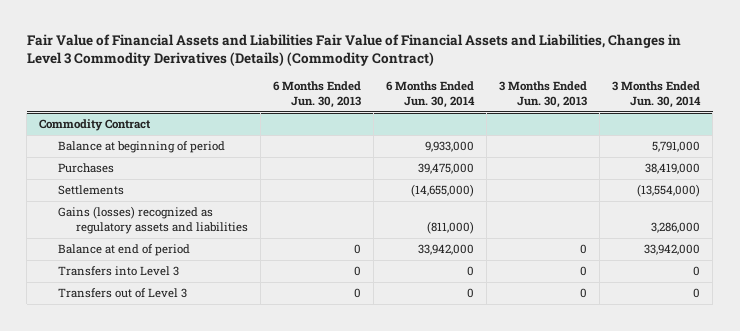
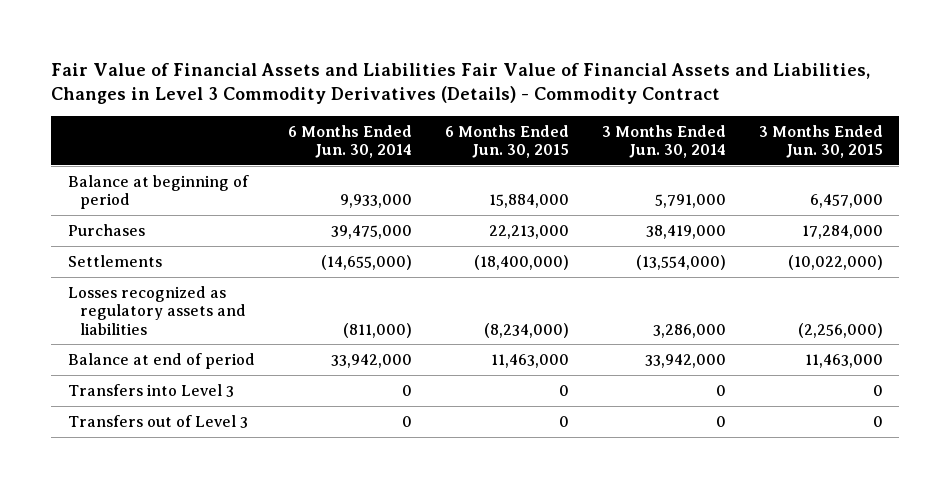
- Fair Value of Financial Assets and Liabilities Fair Value of Financial Assets and Liabilities, Changes in Level 3 Commodity Derivatives (Details) (Commodity Contract)
+ Fair Value of Financial Assets and Liabilities Fair Value of Financial Assets and Liabilities, Changes in Level 3 Commodity Derivatives (Details) - Commodity Contract
- | 6 Months Ended Jun. 30, 2013 | 6 Months Ended Jun. 30, 2014 | 3 Months Ended Jun. 30, 2013 | 3 Months Ended Jun. 30, 2014
+ | 6 Months Ended Jun. 30, 2014 | 6 Months Ended Jun. 30, 2015 | 3 Months Ended Jun. 30, 2014 | 3 Months Ended Jun. 30, 2015
- Commodity Contract
- Gains (losses) recognized as regulatory assets and liabilities | | (811,000) | | 3,286,000
+ Losses recognized as regulatory assets and liabilities | (811,000) | (8,234,000) | 3,286,000 | (2,256,000)

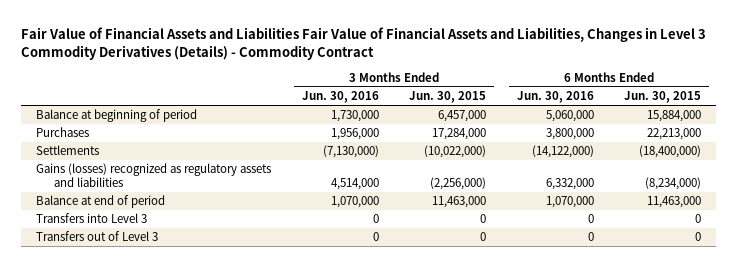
- | 6 Months Ended Jun. 30, 2014 | 6 Months Ended Jun. 30, 2015 | 3 Months Ended Jun. 30, 2014 | 3 Months Ended Jun. 30, 2015
+ | 3 Months Ended Jun. 30, 2016 | 3 Months Ended Jun. 30, 2015 | 6 Months Ended Jun. 30, 2016 | 6 Months Ended Jun. 30, 2015
- Losses recognized as regulatory assets and liabilities | (811,000) | (8,234,000) | 3,286,000 | (2,256,000)
+ Gains (losses) recognized as regulatory assets and liabilities | 4,514,000 | (2,256,000) | 6,332,000 | (8,234,000)

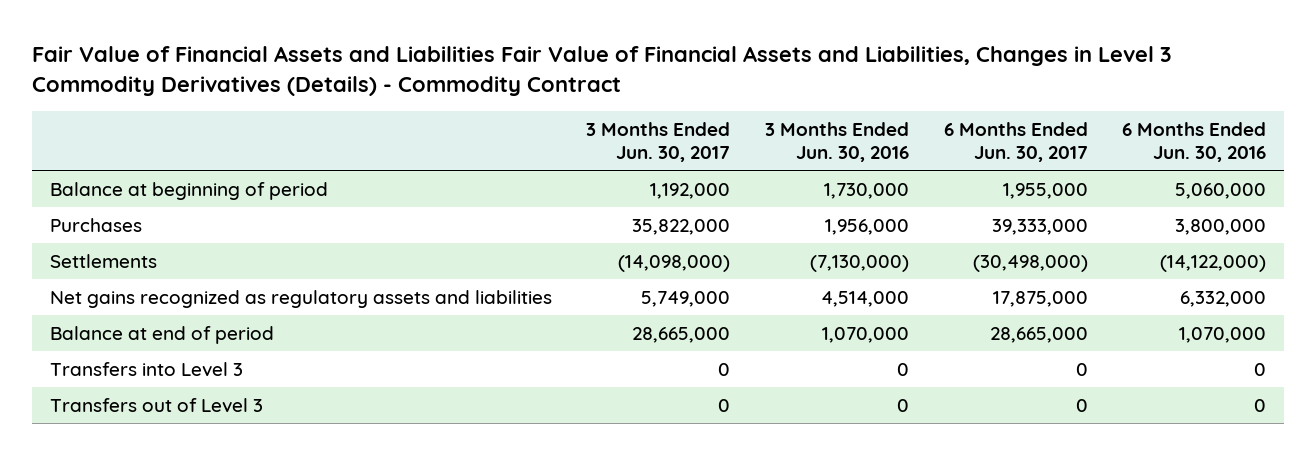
- | 3 Months Ended Jun. 30, 2016 | 3 Months Ended Jun. 30, 2015 | 6 Months Ended Jun. 30, 2016 | 6 Months Ended Jun. 30, 2015
+ | 3 Months Ended Jun. 30, 2017 | 3 Months Ended Jun. 30, 2016 | 6 Months Ended Jun. 30, 2017 | 6 Months Ended Jun. 30, 2016
- Gains (losses) recognized as regulatory assets and liabilities | 4,514,000 | (2,256,000) | 6,332,000 | (8,234,000)
+ Net gains recognized as regulatory assets and liabilities | 5,749,000 | 4,514,000 | 17,875,000 | 6,332,000

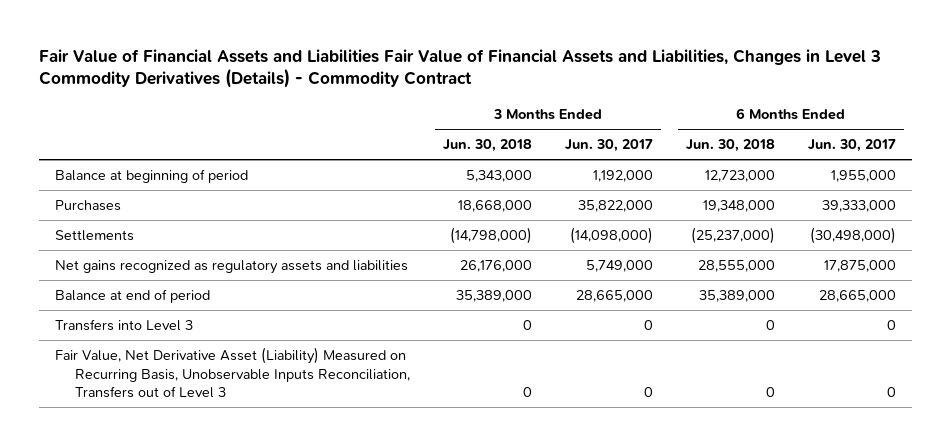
- | 3 Months Ended Jun. 30, 2017 | 3 Months Ended Jun. 30, 2016 | 6 Months Ended Jun. 30, 2017 | 6 Months Ended Jun. 30, 2016
+ | 3 Months Ended Jun. 30, 2018 | 3 Months Ended Jun. 30, 2017 | 6 Months Ended Jun. 30, 2018 | 6 Months Ended Jun. 30, 2017
- Transfers out of Level 3 | 0 | 0 | 0 | 0
+ Fair Value, Net Derivative Asset (Liability) Measured on Recurring Basis, Unobservable Inputs Reconciliation, Transfers out of Level 3 | 0 | 0 | 0 | 0

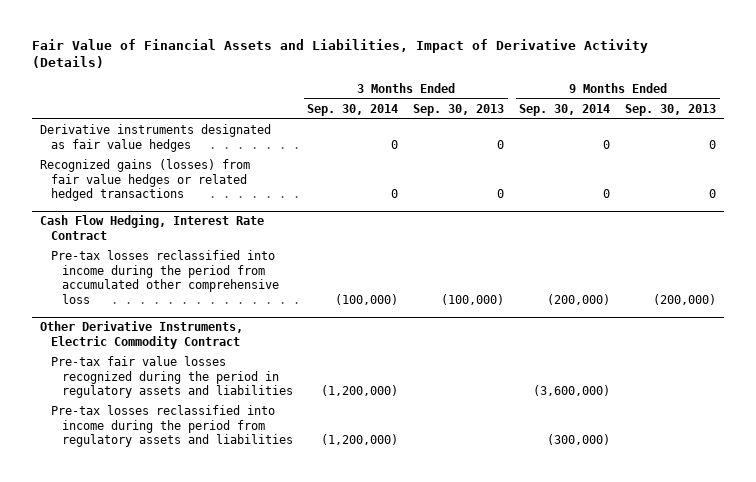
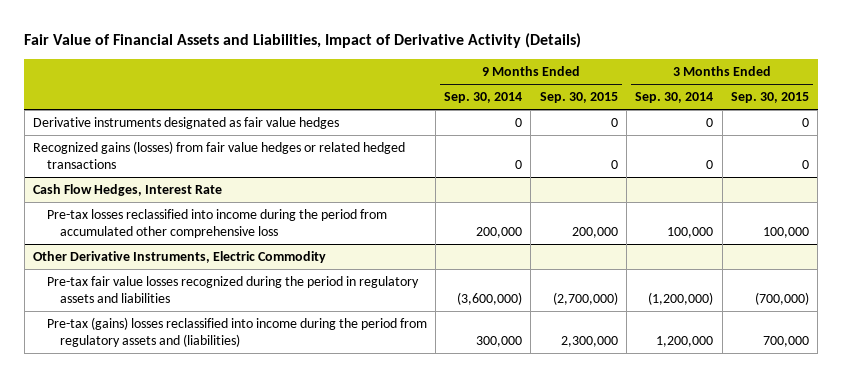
- | 3 Months Ended Sep. 30, 2014 | 3 Months Ended Sep. 30, 2013 | 9 Months Ended Sep. 30, 2014 | 9 Months Ended Sep. 30, 2013
+ | 9 Months Ended Sep. 30, 2014 | 9 Months Ended Sep. 30, 2015 | 3 Months Ended Sep. 30, 2014 | 3 Months Ended Sep. 30, 2015
- Cash Flow Hedging, Interest Rate Contract
- Pre-tax losses reclassified into income during the period from accumulated other comprehensive loss | (100,000) | (100,000) | (200,000) | (200,000)
- Other Derivative Instruments, Electric Commodity Contract
+ Cash Flow Hedges, Interest Rate
+ Pre-tax losses reclassified into income during the period from accumulated other comprehensive loss | 200,000 | 200,000 | 100,000 | 100,000
+ Other Derivative Instruments, Electric Commodity
- Pre-tax losses reclassified into income during the period from regulatory assets and liabilities | (1,200,000) | | (300,000) |
+ Pre-tax (gains) losses reclassified into income during the period from regulatory assets and (liabilities) | 300,000 | 2,300,000 | 1,200,000 | 700,000

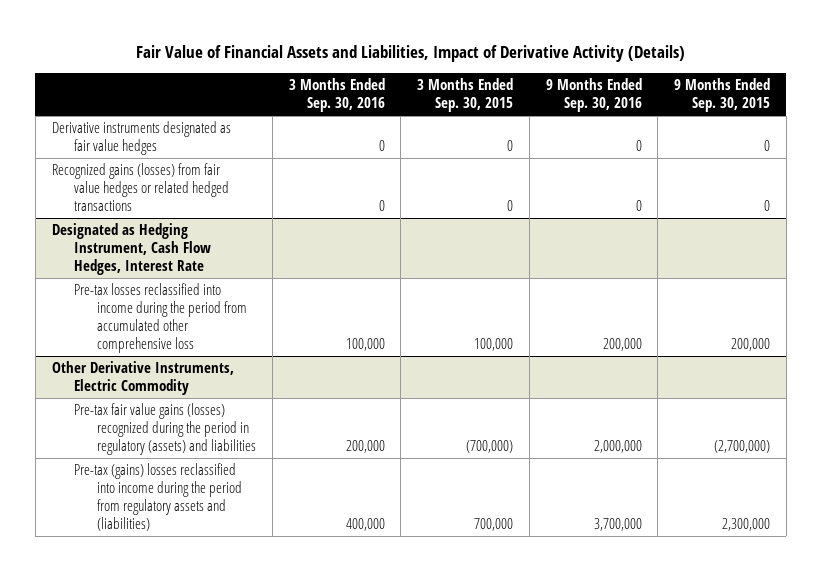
- | 9 Months Ended Sep. 30, 2014 | 9 Months Ended Sep. 30, 2015 | 3 Months Ended Sep. 30, 2014 | 3 Months Ended Sep. 30, 2015
+ | 3 Months Ended Sep. 30, 2016 | 3 Months Ended Sep. 30, 2015 | 9 Months Ended Sep. 30, 2016 | 9 Months Ended Sep. 30, 2015
- Cash Flow Hedges, Interest Rate
+ Designated as Hedging Instrument, Cash Flow Hedges, Interest Rate
@ Other Derivative Instruments, Electric Commodity
- Pre-tax fair value losses recognized during the period in regulatory assets and liabilities | (3,600,000) | (2,700,000) | (1,200,000) | (700,000)
+ Pre-tax fair value gains (losses) recognized during the period in regulatory (assets) and liabilities | 200,000 | (700,000) | 2,000,000 | (2,700,000)

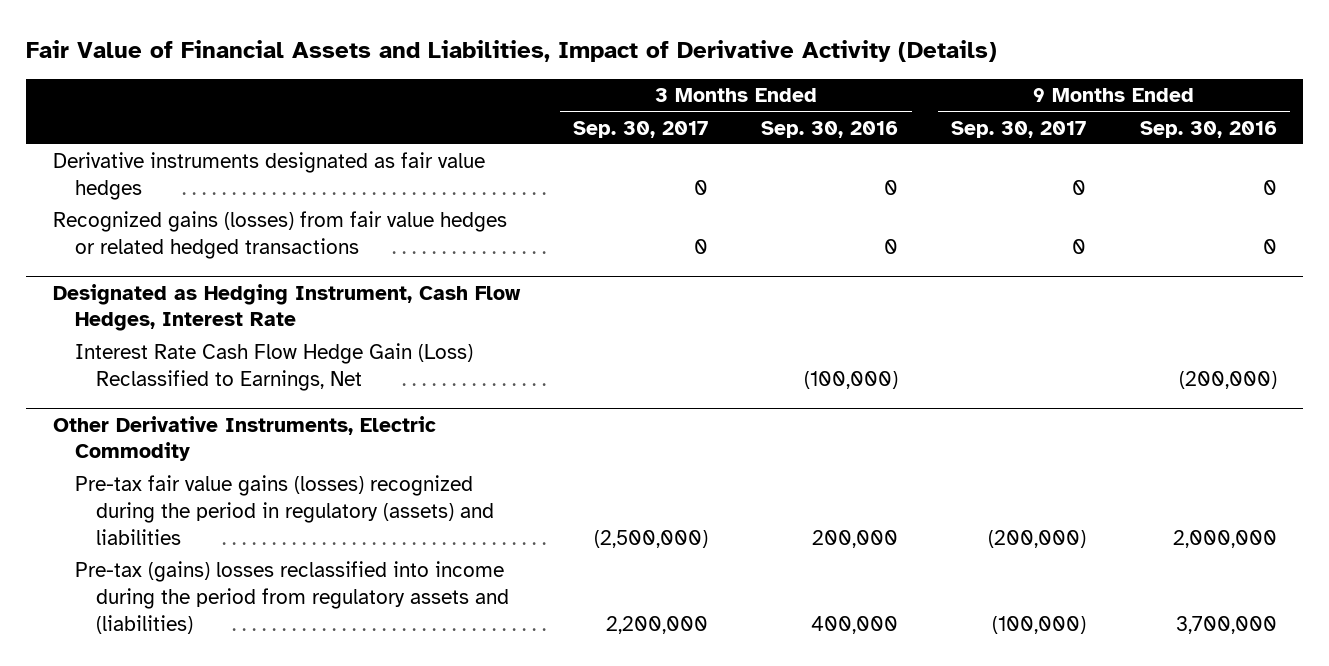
- | 3 Months Ended Sep. 30, 2016 | 3 Months Ended Sep. 30, 2015 | 9 Months Ended Sep. 30, 2016 | 9 Months Ended Sep. 30, 2015
+ | 3 Months Ended Sep. 30, 2017 | 3 Months Ended Sep. 30, 2016 | 9 Months Ended Sep. 30, 2017 | 9 Months Ended Sep. 30, 2016
@ Designated as Hedging Instrument, Cash Flow Hedges, Interest Rate
- Pre-tax losses reclassified into income during the period from accumulated other comprehensive loss | 100,000 | 100,000 | 200,000 | 200,000
+ Interest Rate Cash Flow Hedge Gain (Loss) Reclassified to Earnings, Net | | (100,000) | | (200,000)

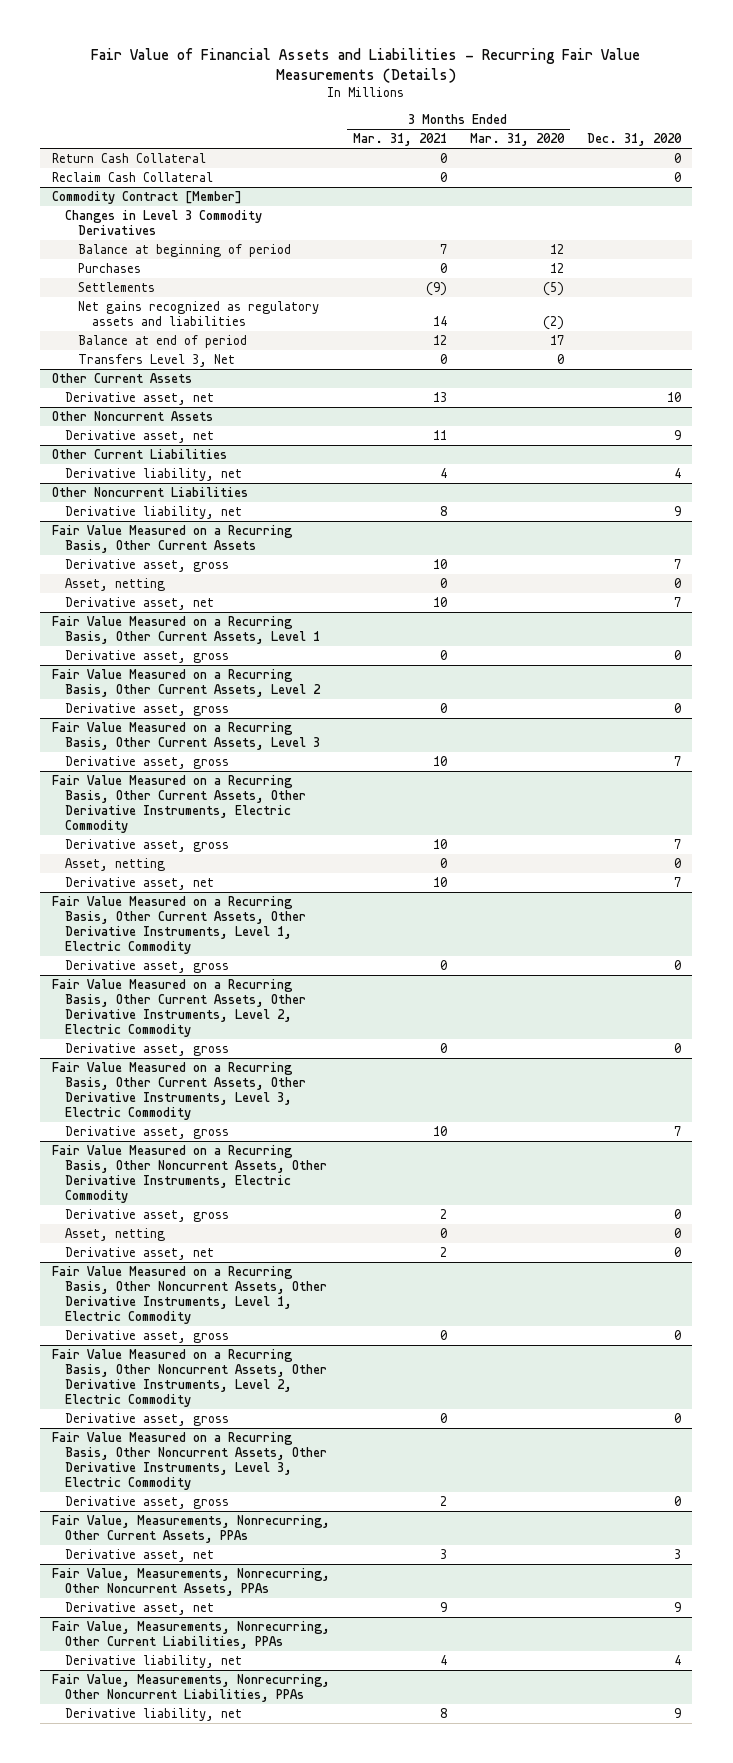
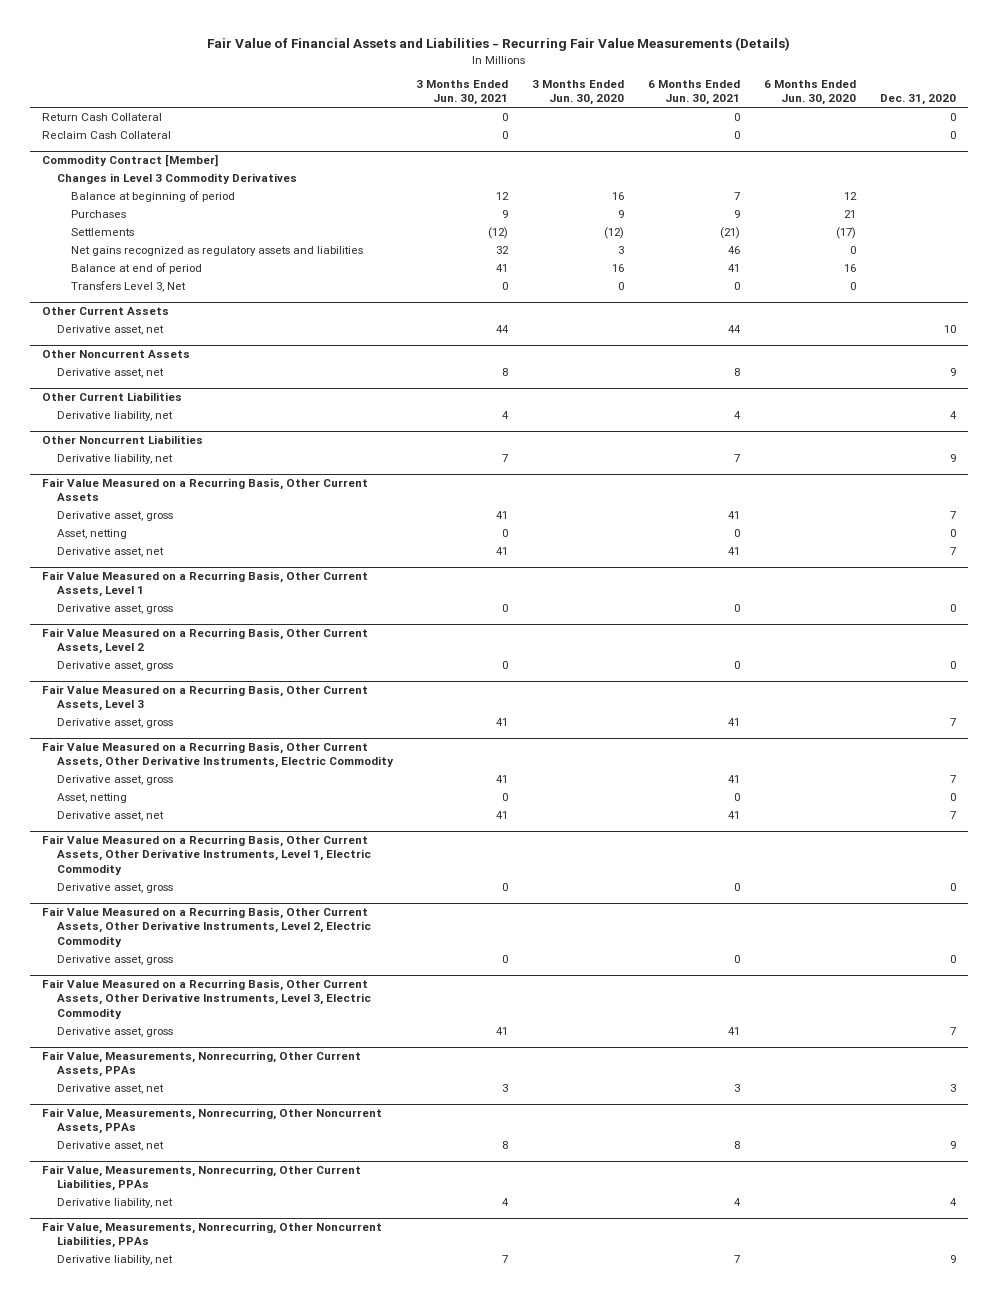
- | 3 Months Ended Mar. 31, 2021 | 3 Months Ended Mar. 31, 2020 | Dec. 31, 2020
+ | 3 Months Ended Jun. 30, 2021 | 3 Months Ended Jun. 30, 2020 | 6 Months Ended Jun. 30, 2021 | 6 Months Ended Jun. 30, 2020 | Dec. 31, 2020
- Fair Value Measured on a Recurring Basis, Other Noncurrent Assets, Other Derivative Instruments, Electric Commodity
- Derivative asset, gross | 2 | | 0
- Asset, netting | 0 | | 0
- Derivative asset, net | 2 | | 0
- Fair Value Measured on a Recurring Basis, Other Noncurrent Assets, Other Derivative Instruments, Level 1, Electric Commodity
- Derivative asset, gross | 0 | | 0
- Fair Value Measured on a Recurring Basis, Other Noncurrent Assets, Other Derivative Instruments, Level 2, Electric Commodity
- Derivative asset, gross | 0 | | 0
- Fair Value Measured on a Recurring Basis, Other Noncurrent Assets, Other Derivative Instruments, Level 3, Electric Commodity
- Derivative asset, gross | 2 | | 0

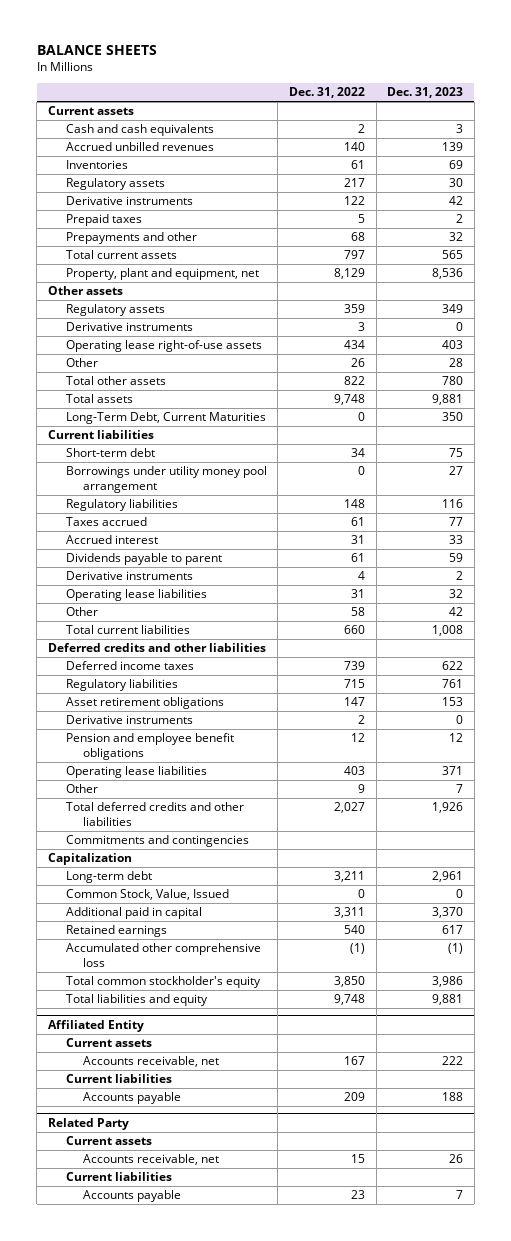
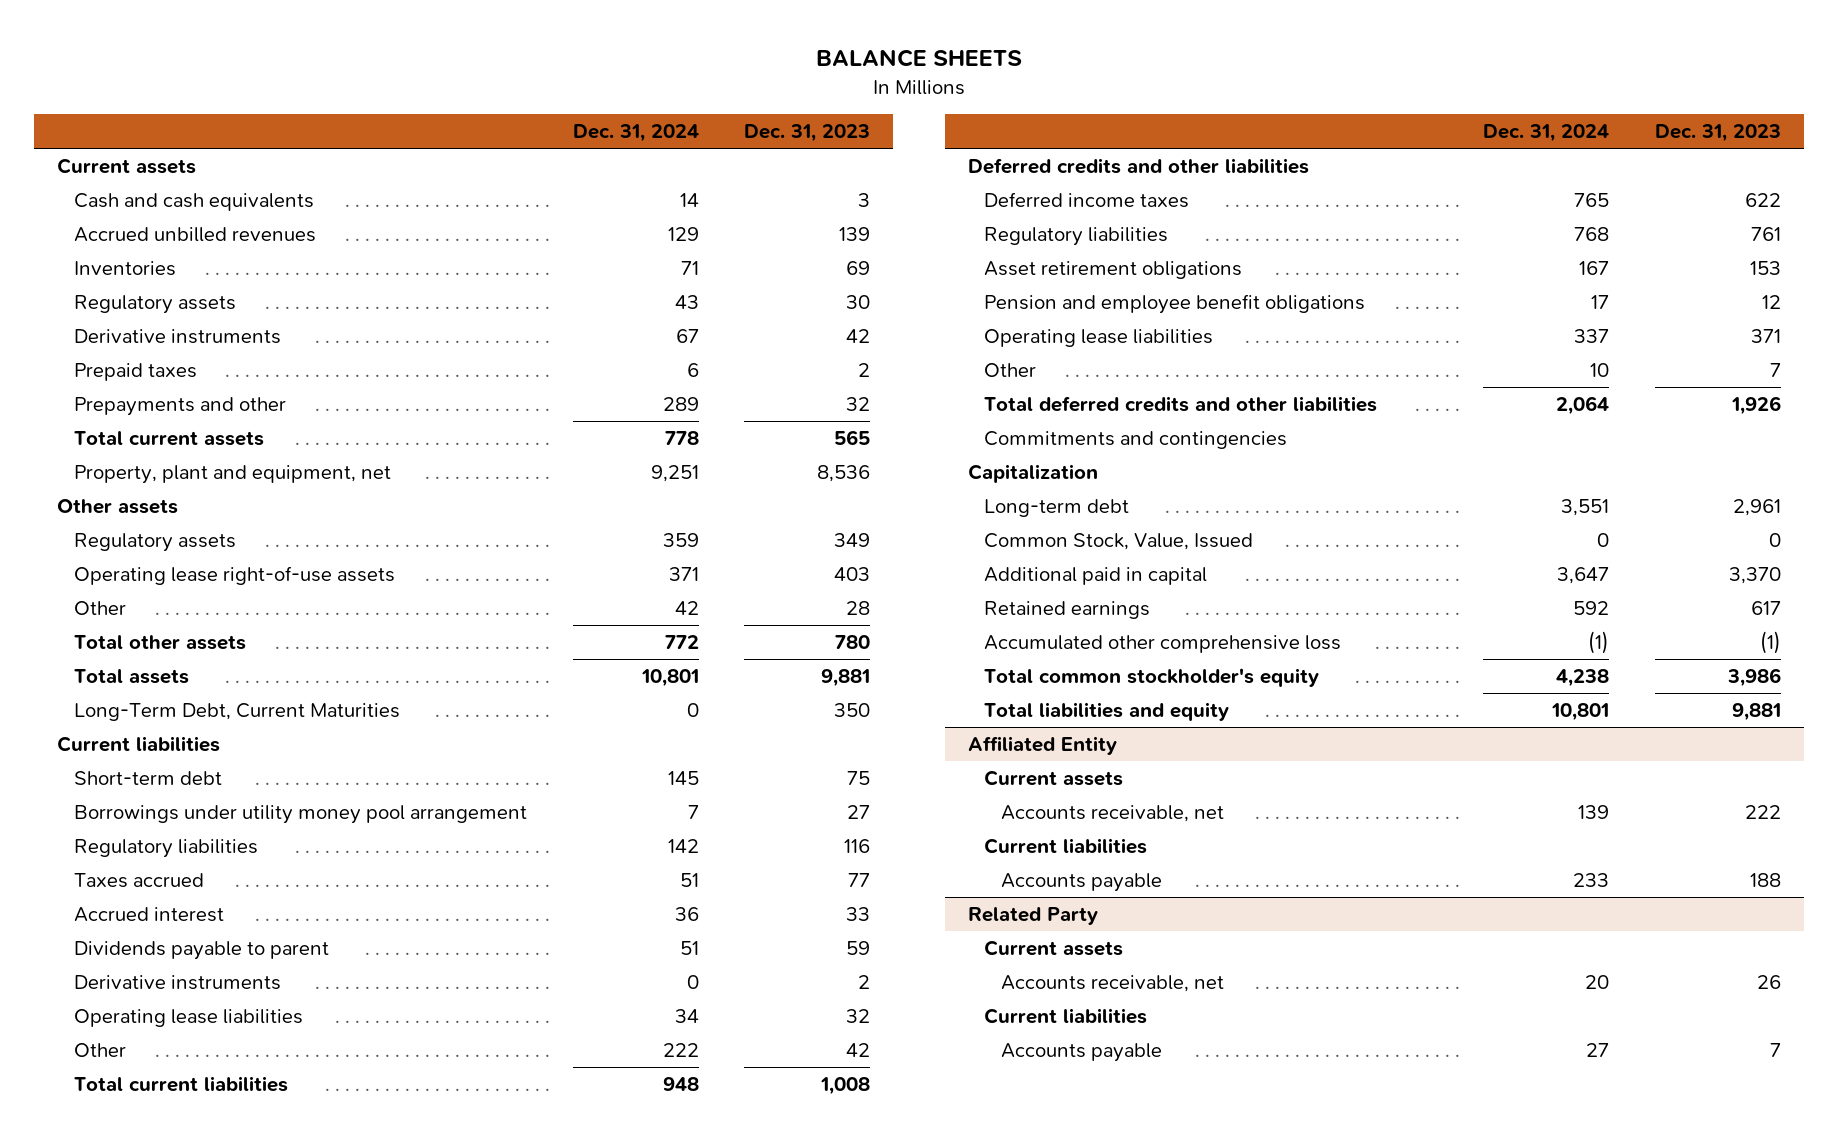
- | Dec. 31, 2022 | Dec. 31, 2023
+ | Dec. 31, 2024 | Dec. 31, 2023
- Derivative instruments | 3 | 0
- Derivative instruments | 2 | 0

